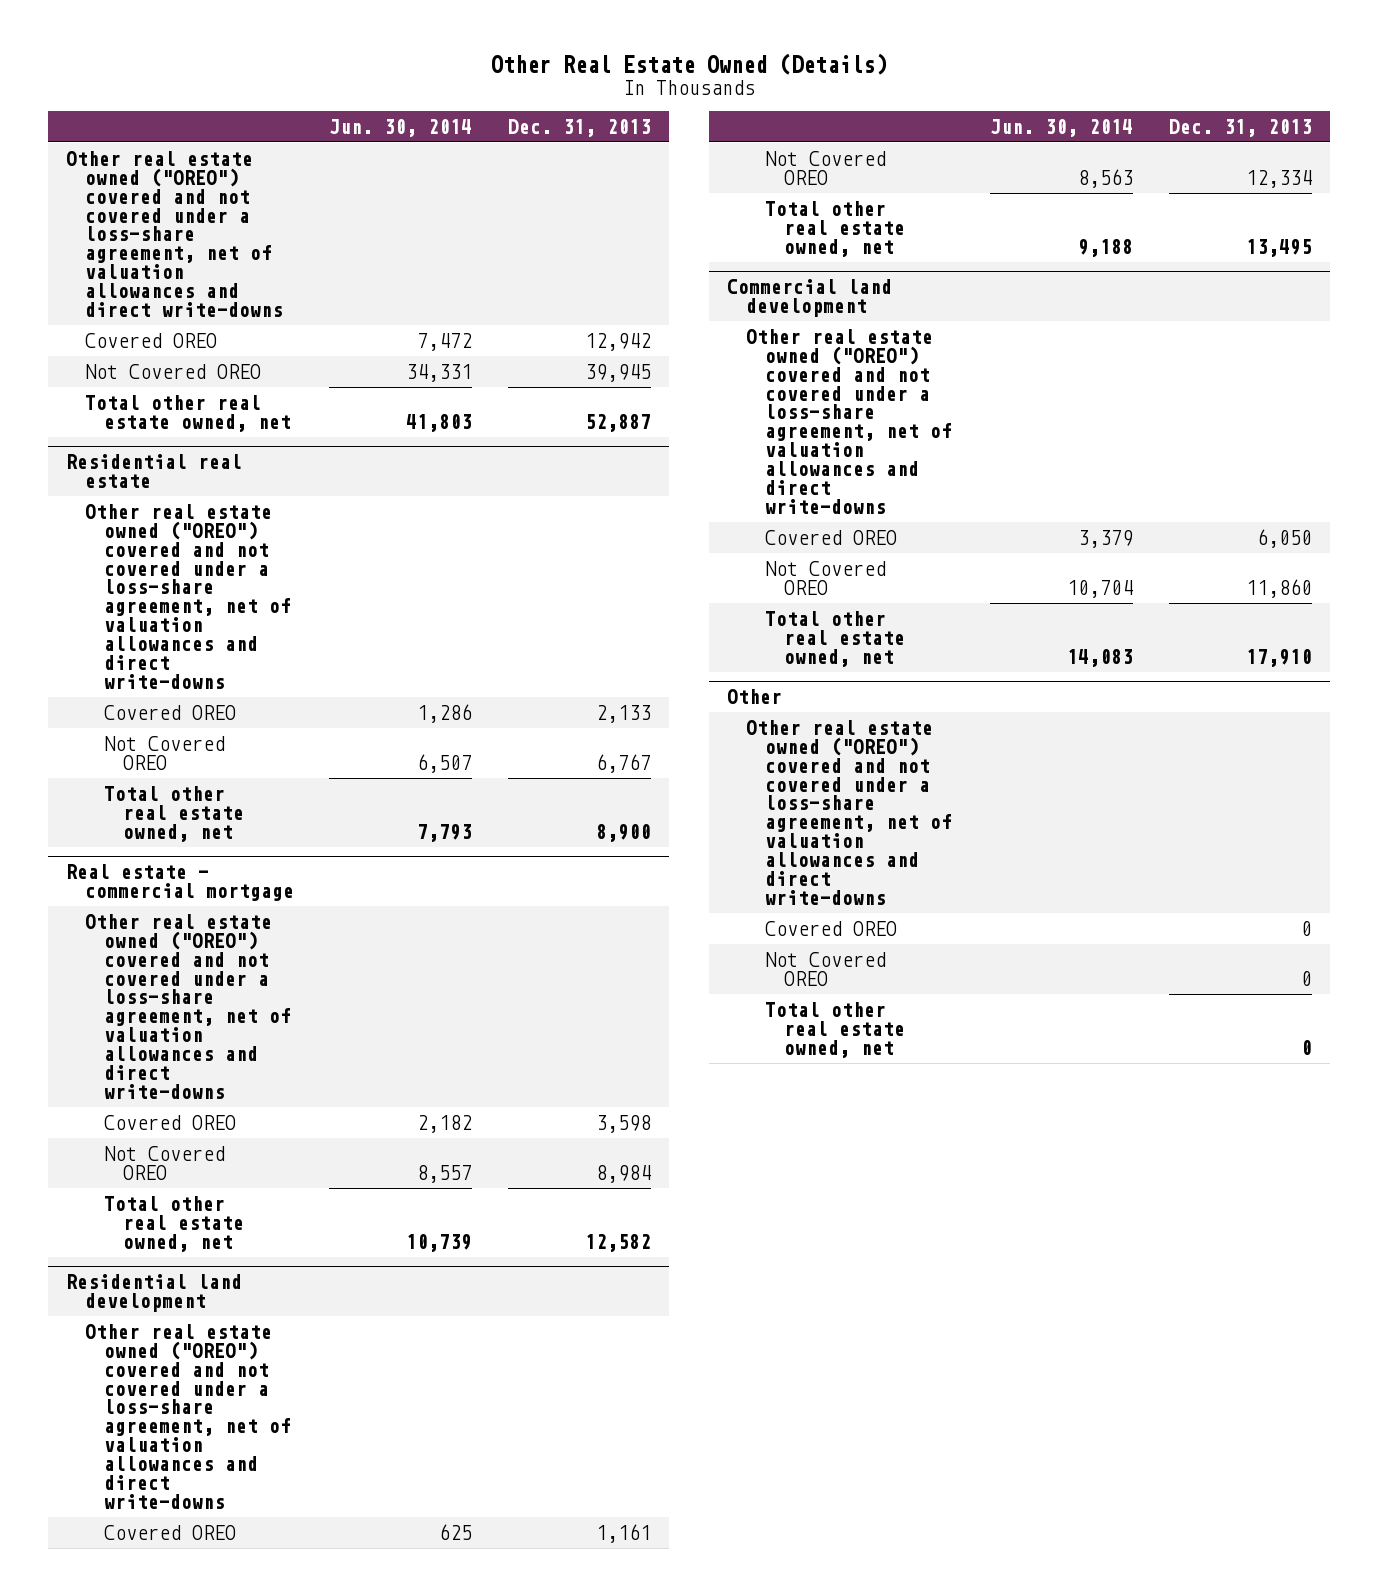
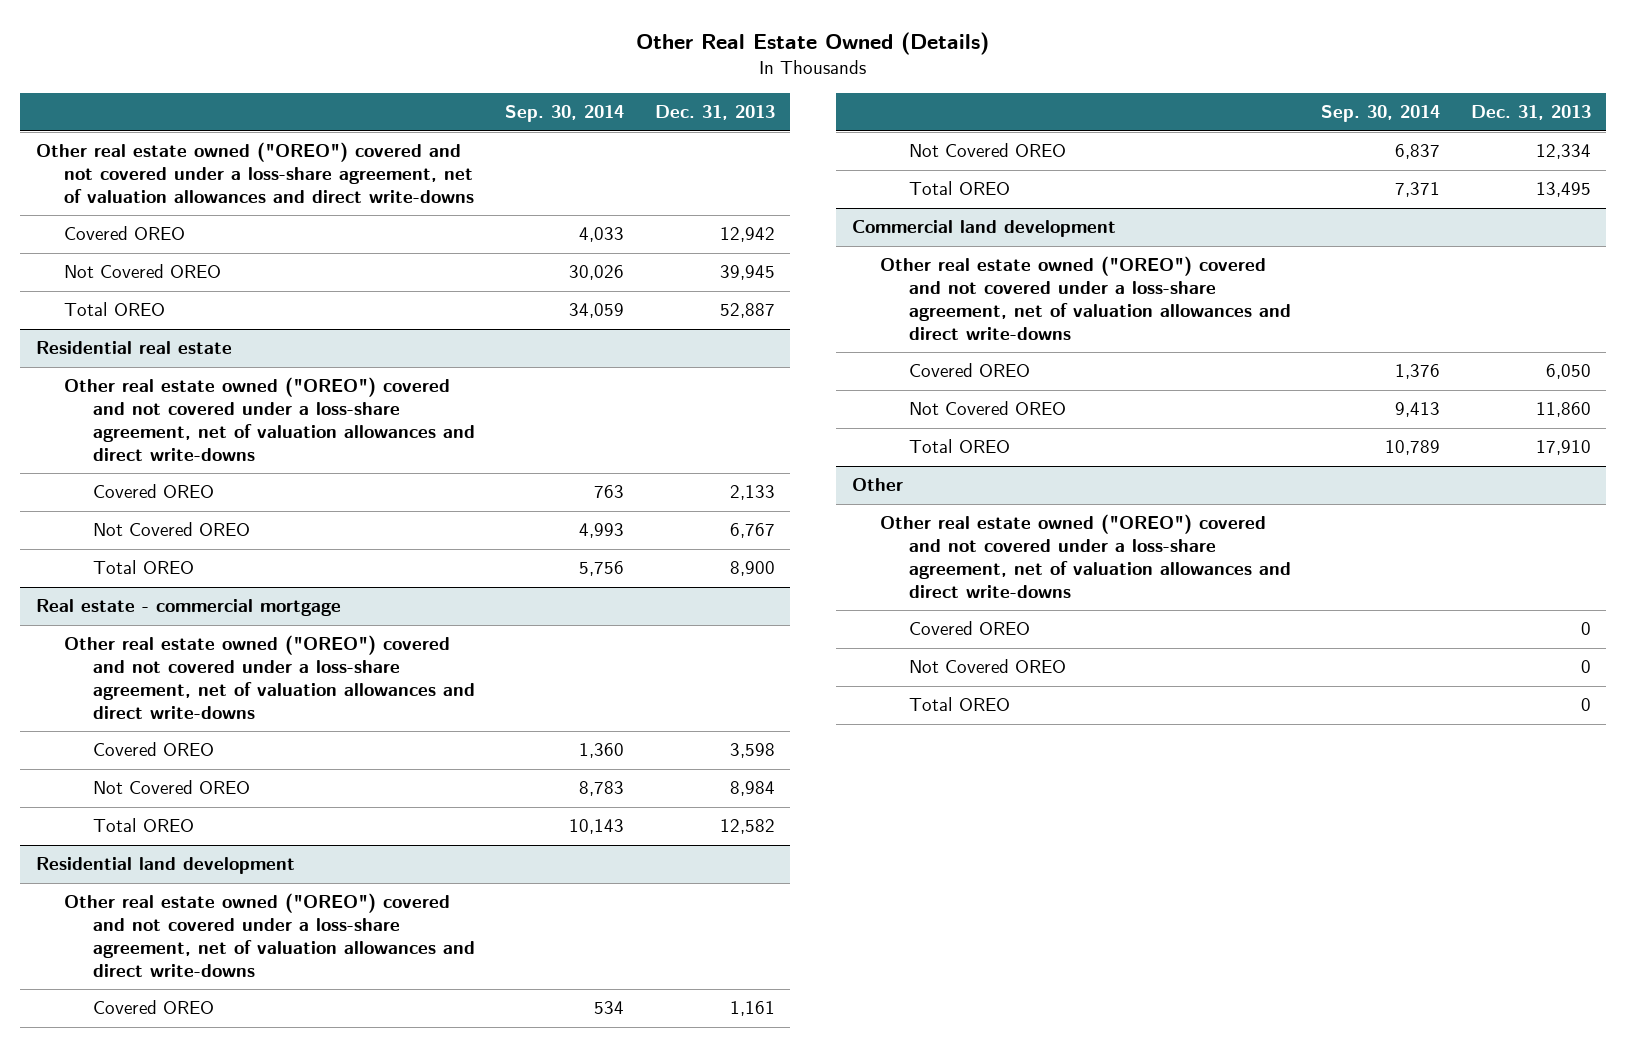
- | Jun. 30, 2014 | Dec. 31, 2013
+ | Sep. 30, 2014 | Dec. 31, 2013
- Total other real estate owned, net | 41,803 | 52,887
+ Total OREO | 34,059 | 52,887
@ Residential real estate
- Total other real estate owned, net | 7,793 | 8,900
+ Total OREO | 5,756 | 8,900
@ Real estate - commercial mortgage
- Total other real estate owned, net | 10,739 | 12,582
+ Total OREO | 10,143 | 12,582
@ Residential land development
- Total other real estate owned, net | 9,188 | 13,495
+ Total OREO | 7,371 | 13,495
@ Commercial land development
- Total other real estate owned, net | 14,083 | 17,910
+ Total OREO | 10,789 | 17,910
@ Other
- Total other real estate owned, net | | 0
+ Total OREO | | 0

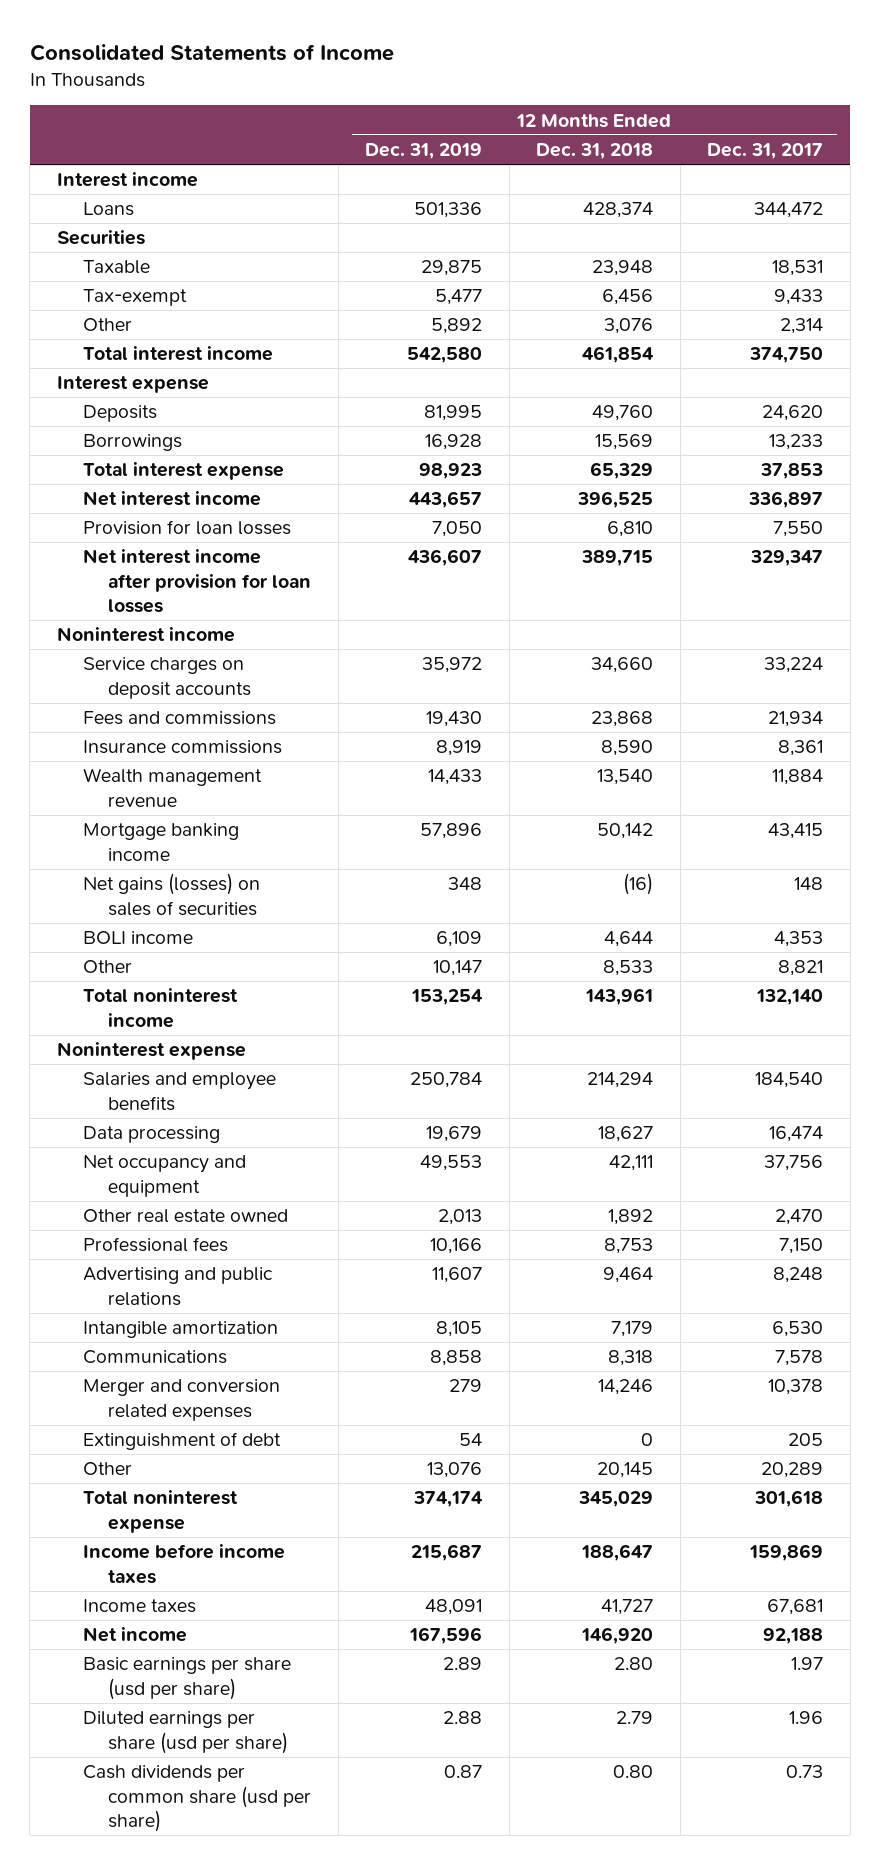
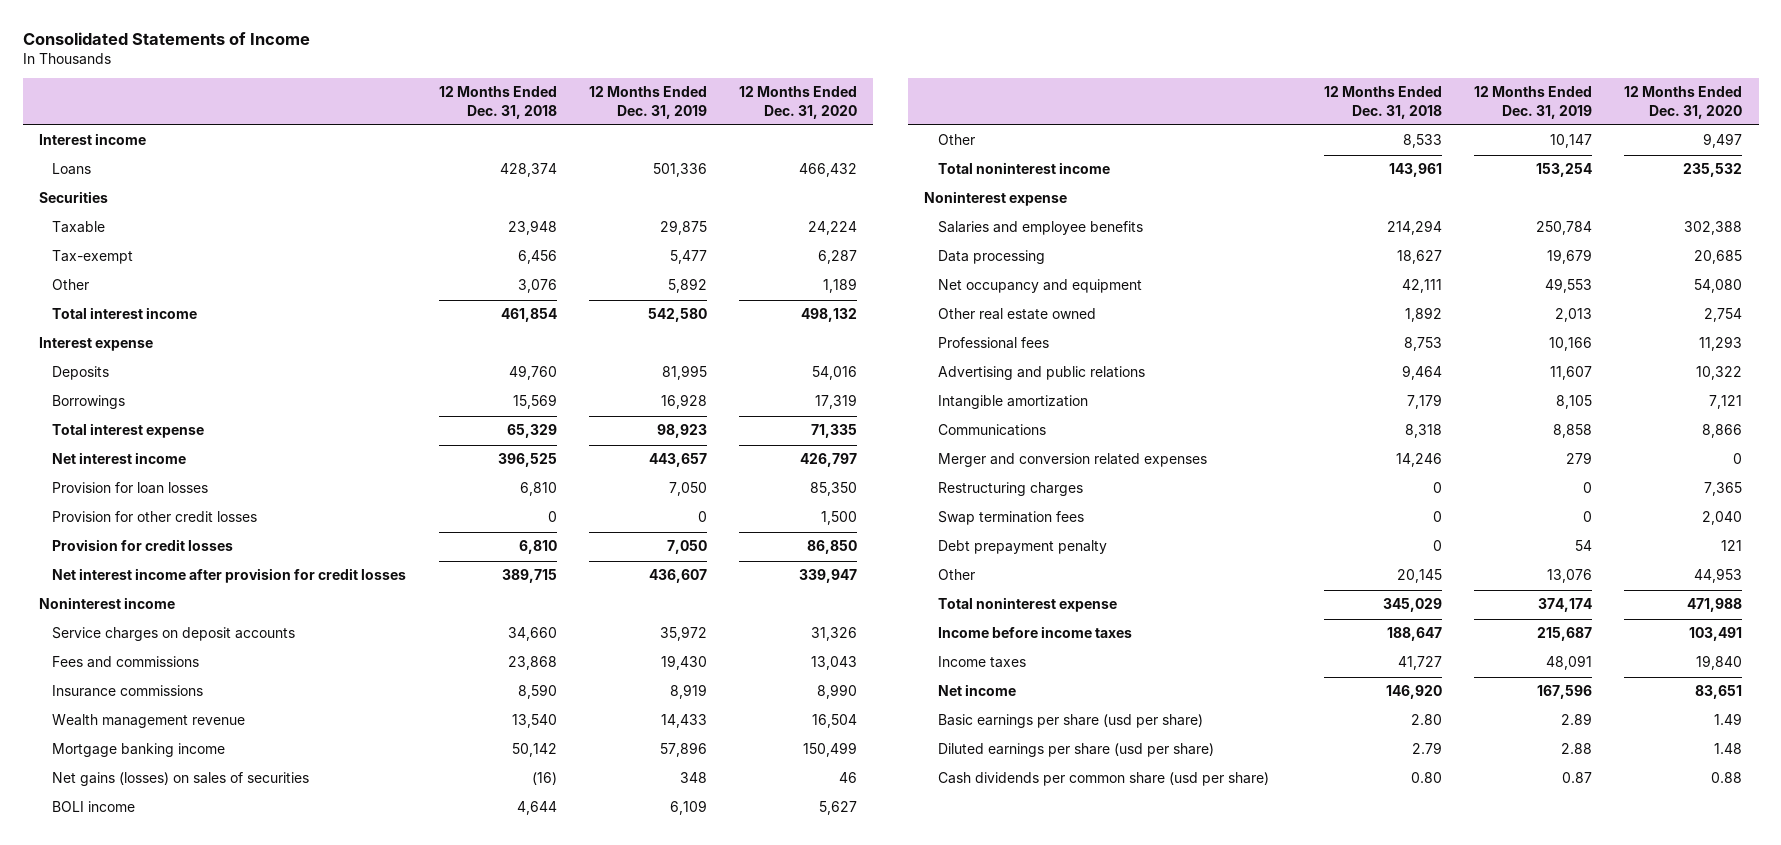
- | 12 Months Ended Dec. 31, 2019 | 12 Months Ended Dec. 31, 2018 | 12 Months Ended Dec. 31, 2017
+ | 12 Months Ended Dec. 31, 2018 | 12 Months Ended Dec. 31, 2019 | 12 Months Ended Dec. 31, 2020
- Net interest income after provision for loan losses | 436,607 | 389,715 | 329,347
+ Provision for other credit losses | 0 | 0 | 1,500
+ Provision for credit losses | 6,810 | 7,050 | 86,850
+ Net interest income after provision for credit losses | 389,715 | 436,607 | 339,947
- Extinguishment of debt | 54 | 0 | 205
+ Restructuring charges | 0 | 0 | 7,365
+ Swap termination fees | 0 | 0 | 2,040
+ Debt prepayment penalty | 0 | 54 | 121

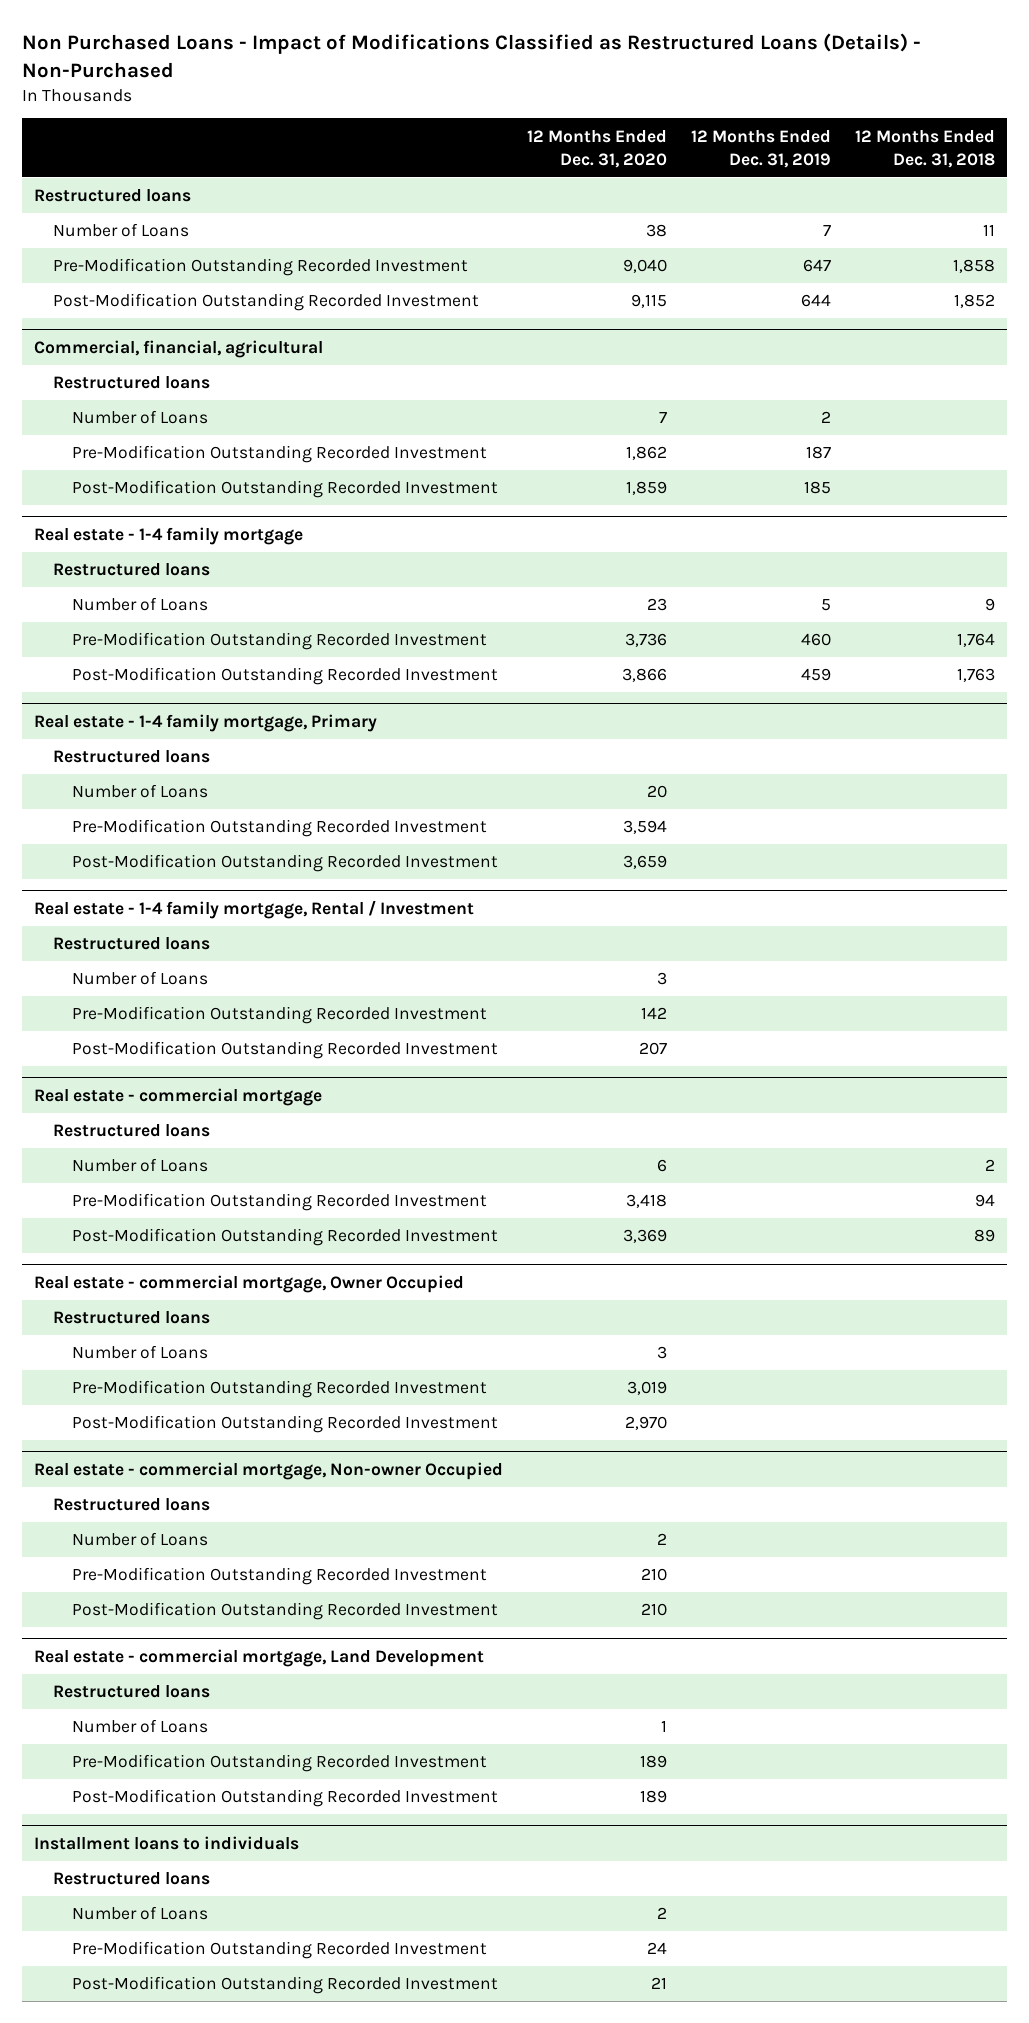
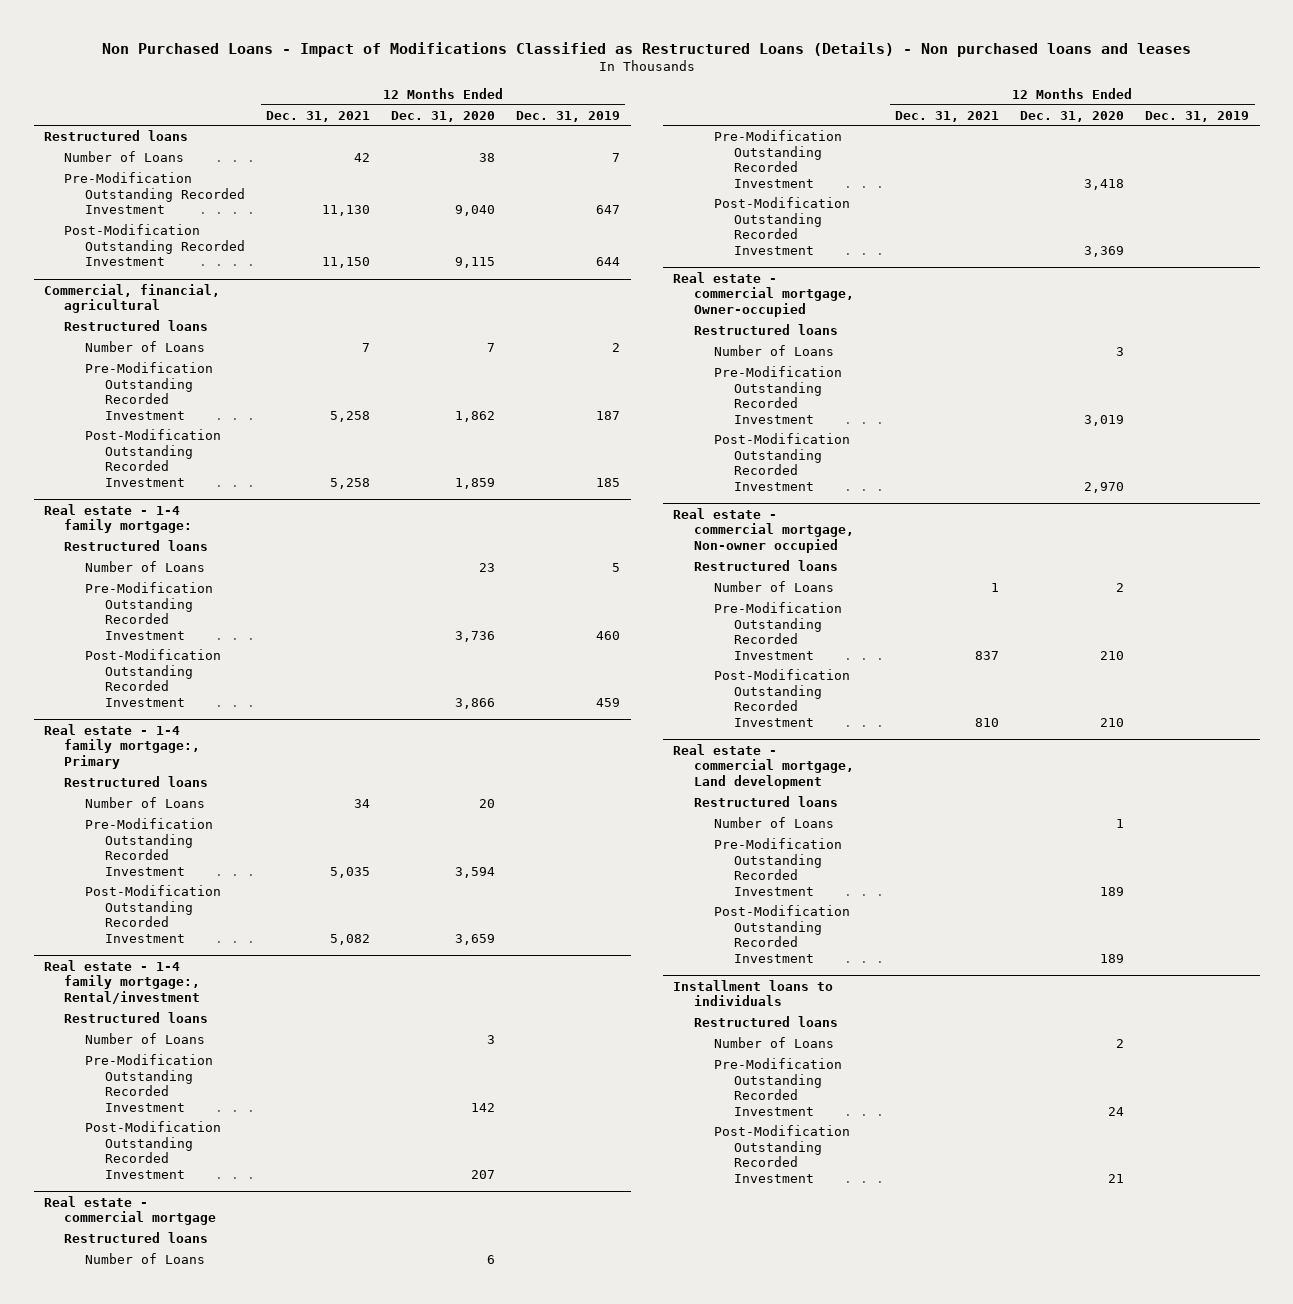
- Non Purchased Loans - Impact of Modifications Classified as Restructured Loans (Details) - Non-Purchased
+ Non Purchased Loans - Impact of Modifications Classified as Restructured Loans (Details) - Non purchased loans and leases
- | 12 Months Ended Dec. 31, 2020 | 12 Months Ended Dec. 31, 2019 | 12 Months Ended Dec. 31, 2018
+ | 12 Months Ended Dec. 31, 2021 | 12 Months Ended Dec. 31, 2020 | 12 Months Ended Dec. 31, 2019
- Real estate - 1-4 family mortgage
+ Real estate - 1-4 family mortgage:
- Real estate - 1-4 family mortgage, Primary
+ Real estate - 1-4 family mortgage:, Primary
- Real estate - 1-4 family mortgage, Rental / Investment
+ Real estate - 1-4 family mortgage:, Rental/investment
- Real estate - commercial mortgage, Owner Occupied
+ Real estate - commercial mortgage, Owner-occupied
- Real estate - commercial mortgage, Non-owner Occupied
+ Real estate - commercial mortgage, Non-owner occupied
- Real estate - commercial mortgage, Land Development
+ Real estate - commercial mortgage, Land development

